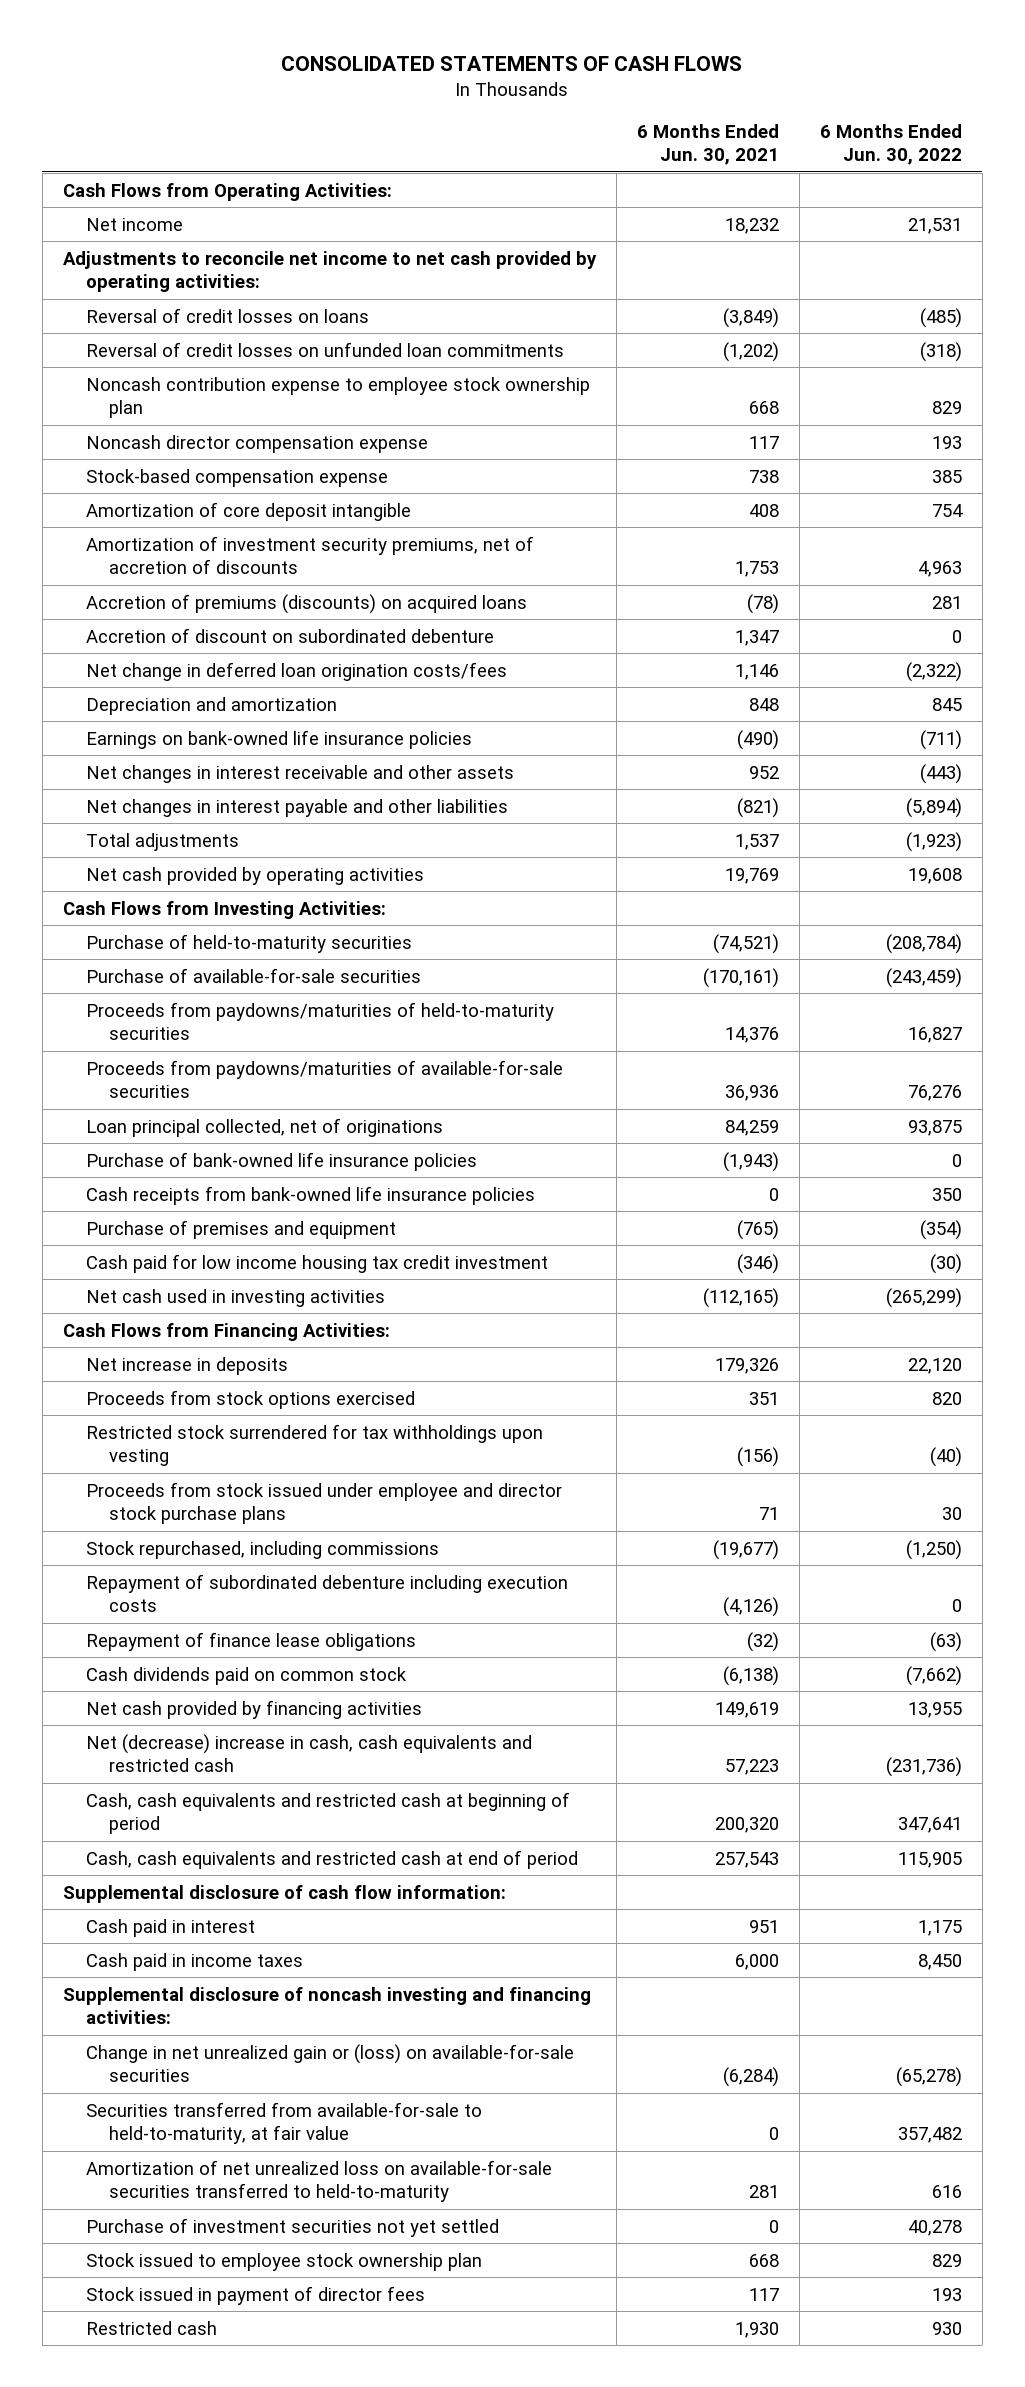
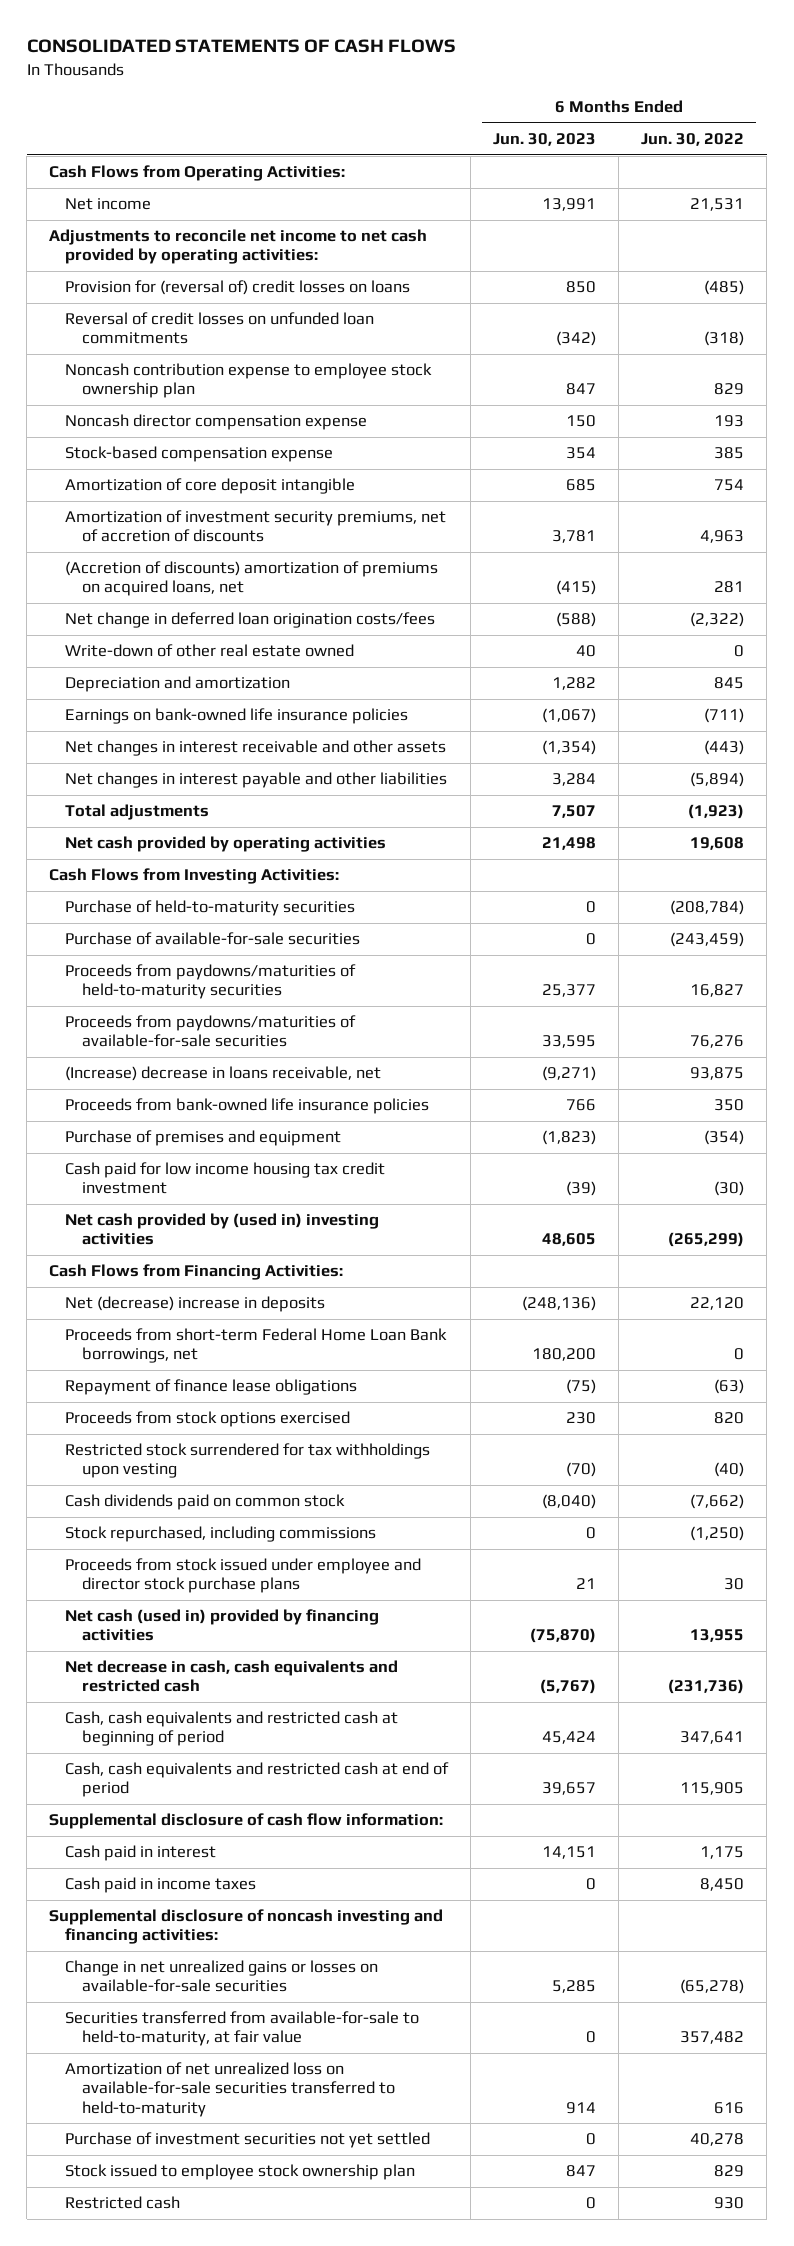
- | 6 Months Ended Jun. 30, 2021 | 6 Months Ended Jun. 30, 2022
+ | 6 Months Ended Jun. 30, 2023 | 6 Months Ended Jun. 30, 2022
- Reversal of credit losses on loans | (3,849) | (485)
+ Provision for (reversal of) credit losses on loans | 850 | (485)
- Accretion of premiums (discounts) on acquired loans | (78) | 281
- Accretion of discount on subordinated debenture | 1,347 | 0
+ (Accretion of discounts) amortization of premiums on acquired loans, net | (415) | 281
+ Write-down of other real estate owned | 40 | 0
- Loan principal collected, net of originations | 84,259 | 93,875
- Purchase of bank-owned life insurance policies | (1,943) | 0
- Cash receipts from bank-owned life insurance policies | 0 | 350
+ (Increase) decrease in loans receivable, net | (9,271) | 93,875
+ Proceeds from bank-owned life insurance policies | 766 | 350
- Net cash used in investing activities | (112,165) | (265,299)
+ Net cash provided by (used in) investing activities | 48,605 | (265,299)
- Net increase in deposits | 179,326 | 22,120
+ Net (decrease) increase in deposits | (248,136) | 22,120
+ Proceeds from short-term Federal Home Loan Bank borrowings, net | 180,200 | 0
moved up: Repayment of finance lease obligations | (75) | (63)
- Repayment of subordinated debenture including execution costs | (4,126) | 0
- Net cash provided by financing activities | 149,619 | 13,955
- Net (decrease) increase in cash, cash equivalents and restricted cash | 57,223 | (231,736)
moved down: Stock repurchased, including commissions | 0 | (1,250)
moved down: Proceeds from stock issued under employee and director stock purchase plans | 21 | 30
+ Net cash (used in) provided by financing activities | (75,870) | 13,955
+ Net decrease in cash, cash equivalents and restricted cash | (5,767) | (231,736)
- Change in net unrealized gain or (loss) on available-for-sale securities | (6,284) | (65,278)
+ Change in net unrealized gains or losses on available-for-sale securities | 5,285 | (65,278)
- Stock issued in payment of director fees | 117 | 193

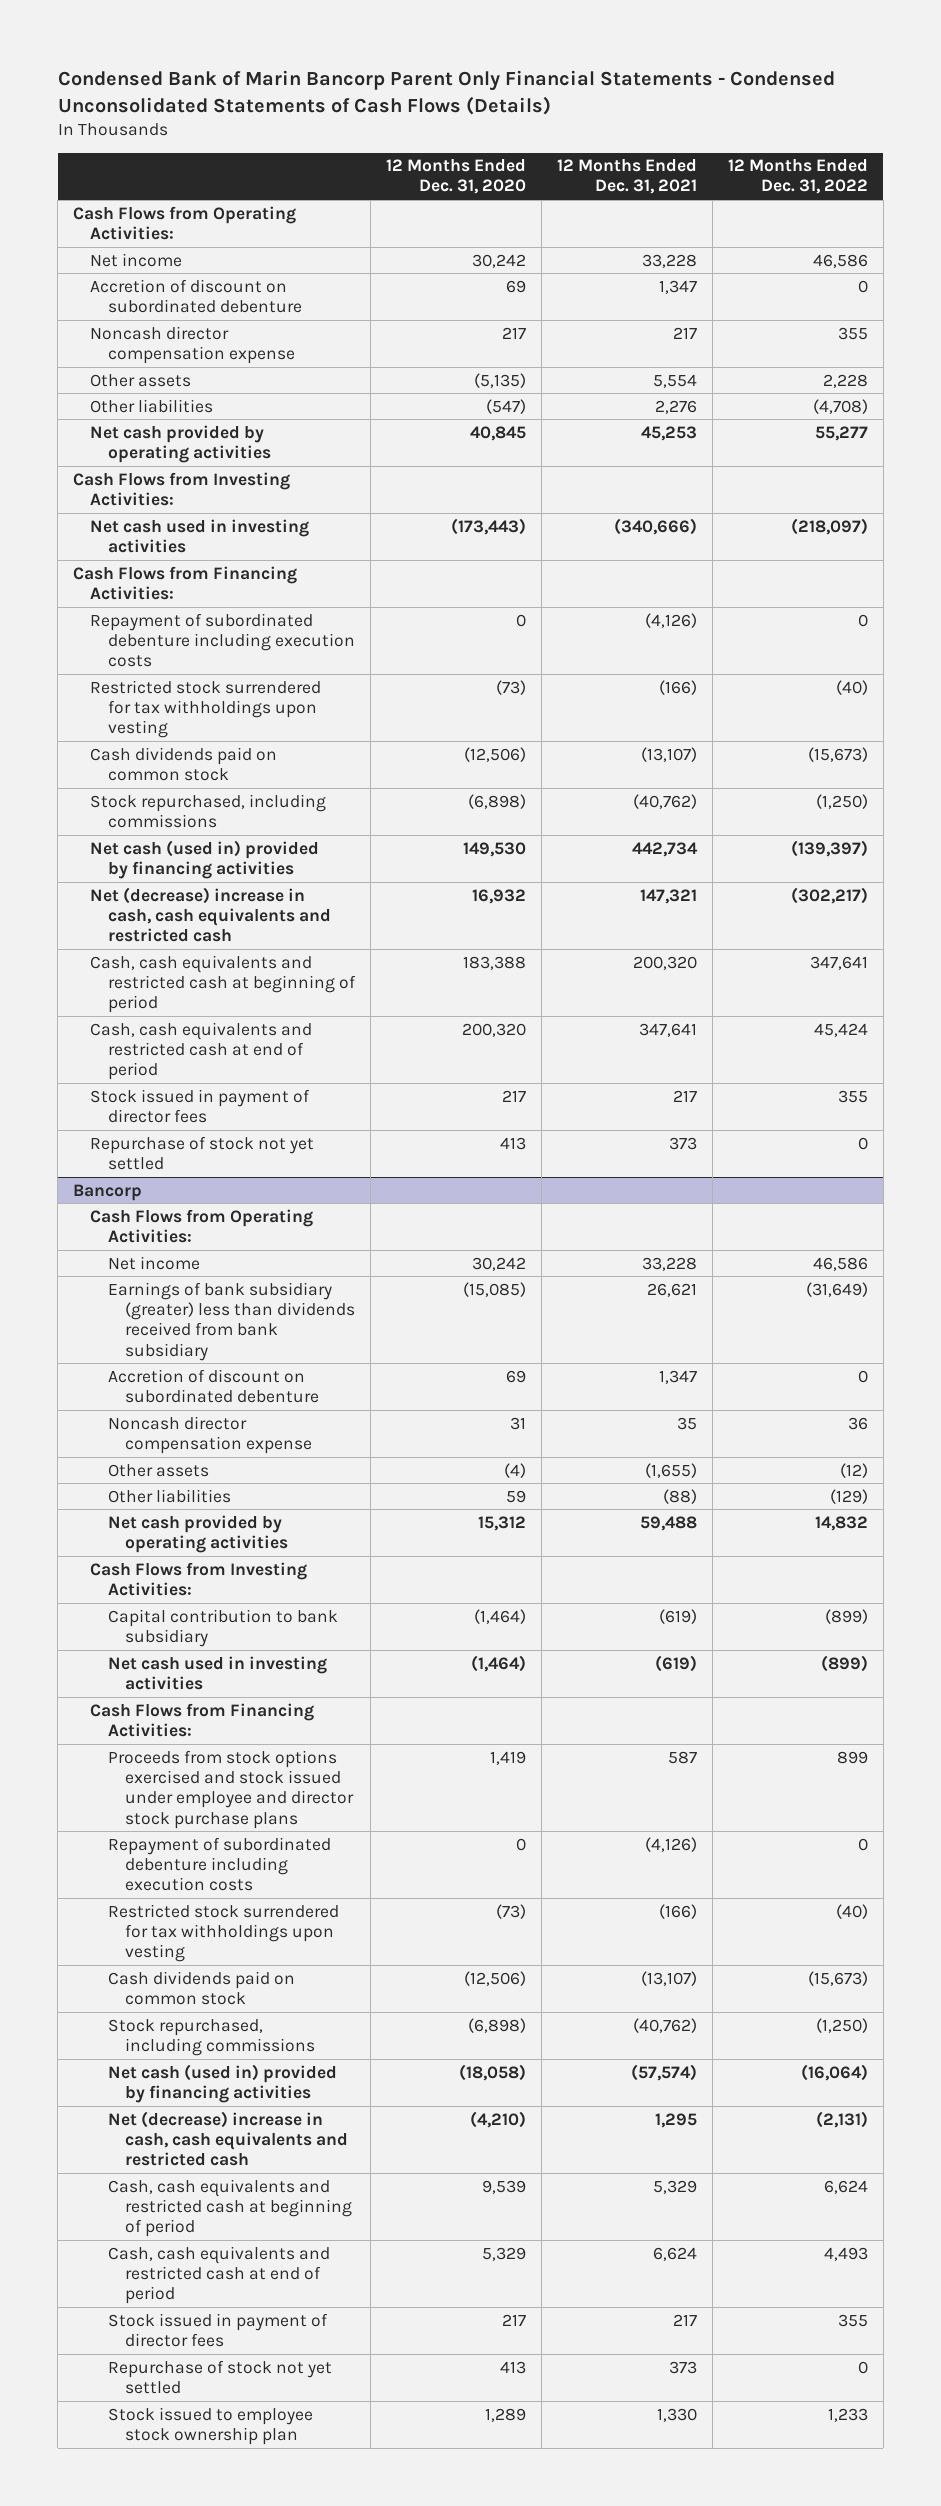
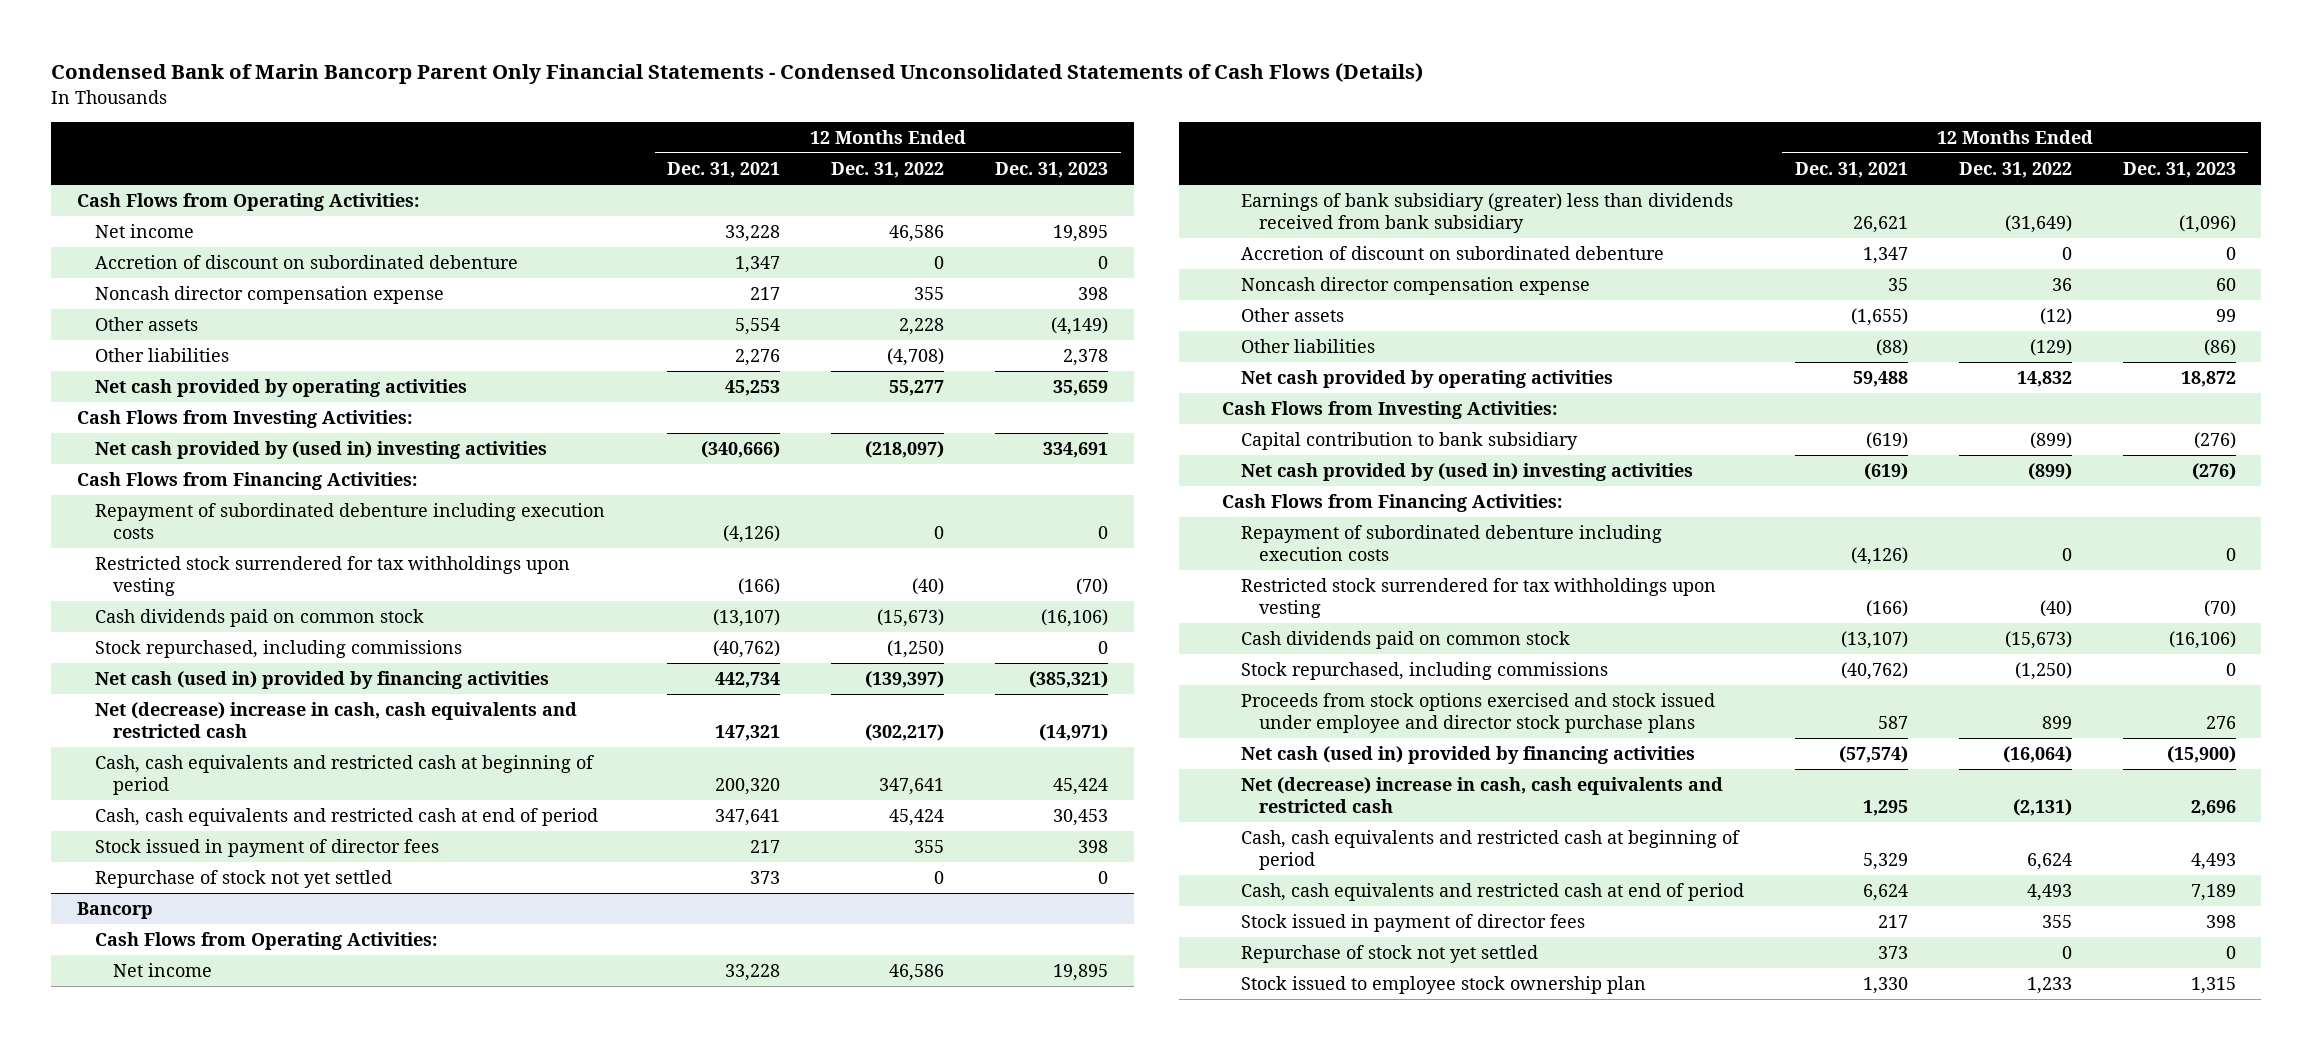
- | 12 Months Ended Dec. 31, 2020 | 12 Months Ended Dec. 31, 2021 | 12 Months Ended Dec. 31, 2022
+ | 12 Months Ended Dec. 31, 2021 | 12 Months Ended Dec. 31, 2022 | 12 Months Ended Dec. 31, 2023
- Net cash used in investing activities | (173,443) | (340,666) | (218,097)
+ Net cash provided by (used in) investing activities | (340,666) | (218,097) | 334,691
@ Bancorp
- Net cash used in investing activities | (1,464) | (619) | (899)
+ Net cash provided by (used in) investing activities | (619) | (899) | (276)
moved down: Proceeds from stock options exercised and stock issued under employee and director stock purchase plans | 587 | 899 | 276

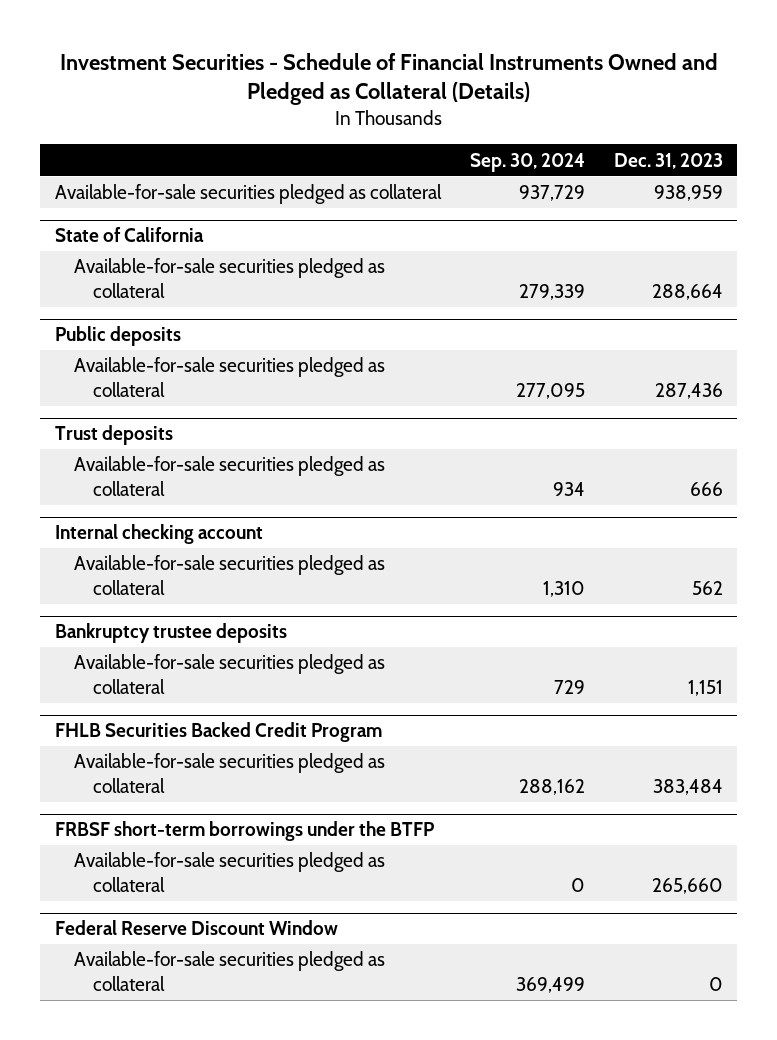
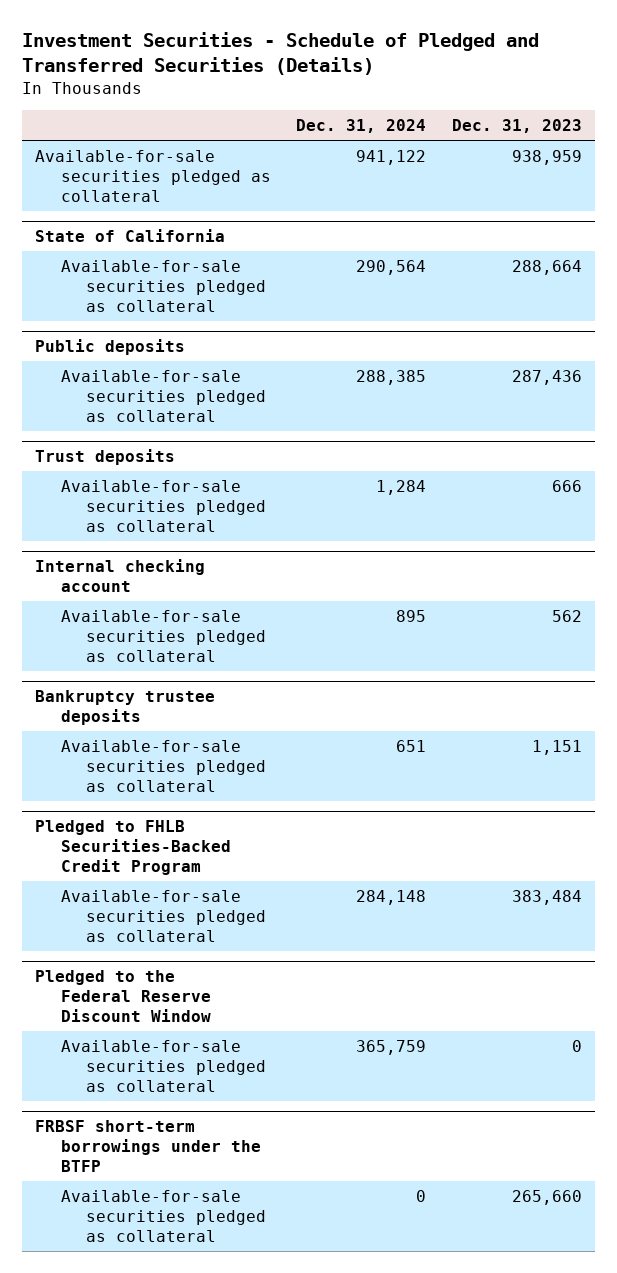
- Investment Securities - Schedule of Financial Instruments Owned and Pledged as Collateral (Details)
+ Investment Securities - Schedule of Pledged and Transferred Securities (Details)
- | Sep. 30, 2024 | Dec. 31, 2023
+ | Dec. 31, 2024 | Dec. 31, 2023
- FHLB Securities Backed Credit Program
+ Pledged to FHLB Securities-Backed Credit Program
+ Pledged to the Federal Reserve Discount Window
+ Available-for-sale securities pledged as collateral | 365,759 | 0
- Federal Reserve Discount Window
- Available-for-sale securities pledged as collateral | 369,499 | 0

